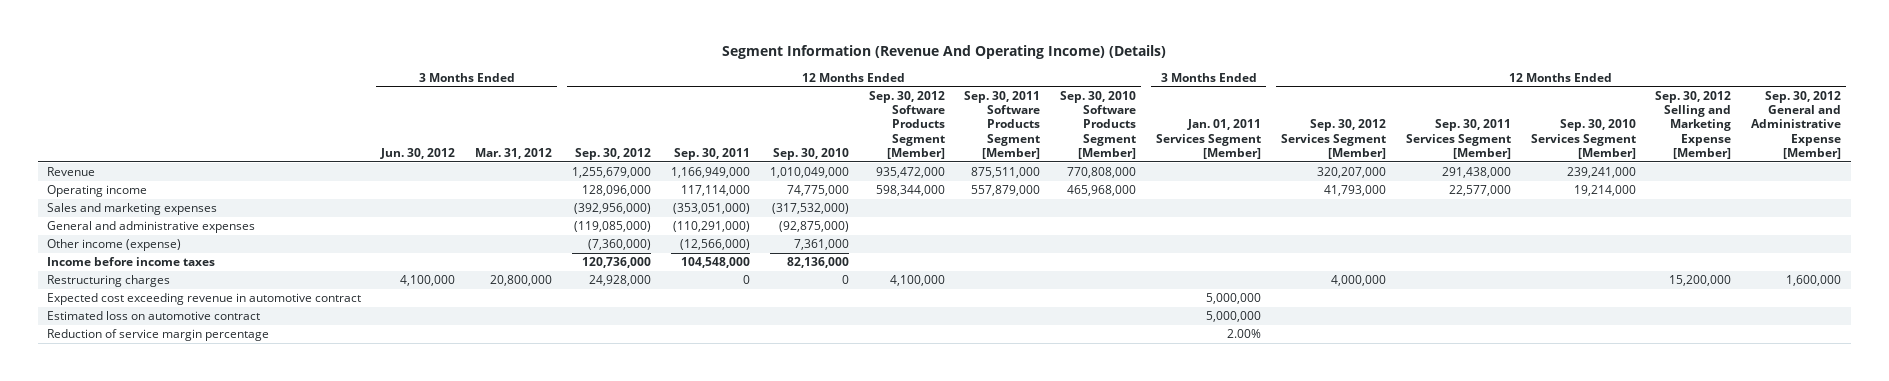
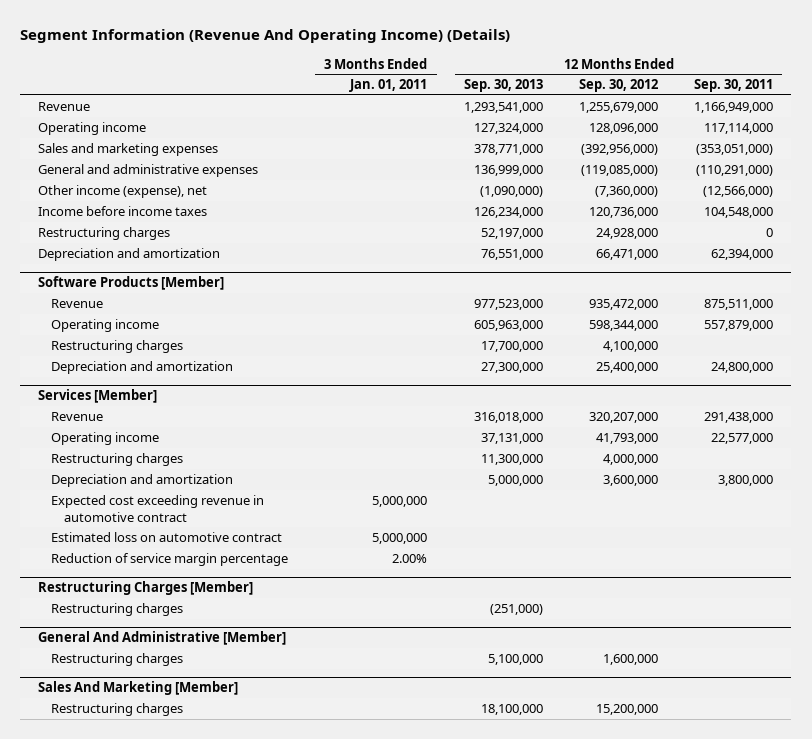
- | 3 Months Ended Jun. 30, 2012 | 3 Months Ended Mar. 31, 2012 | 12 Months Ended Sep. 30, 2012 | 12 Months Ended Sep. 30, 2011 | 12 Months Ended Sep. 30, 2010 | 12 Months Ended Sep. 30, 2012 Software Products Segment [Member] | 12 Months Ended Sep. 30, 2011 Software Products Segment [Member] | 12 Months Ended Sep. 30, 2010 Software Products Segment [Member] | 3 Months Ended Jan. 01, 2011 Services Segment [Member] | 12 Months Ended Sep. 30, 2012 Services Segment [Member] | 12 Months Ended Sep. 30, 2011 Services Segment [Member] | 12 Months Ended Sep. 30, 2010 Services Segment [Member] | 12 Months Ended Sep. 30, 2012 Selling and Marketing Expense [Member] | 12 Months Ended Sep. 30, 2012 General and Administrative Expense [Member]
+ | 3 Months Ended Jan. 01, 2011 | 12 Months Ended Sep. 30, 2013 | 12 Months Ended Sep. 30, 2012 | 12 Months Ended Sep. 30, 2011
- Other income (expense) | | | (7,360,000) | (12,566,000) | 7,361,000 | | | | | | | | |
+ Other income (expense), net | | (1,090,000) | (7,360,000) | (12,566,000)
+ Depreciation and amortization | | 76,551,000 | 66,471,000 | 62,394,000
+ Software Products [Member]
+ Revenue | | 977,523,000 | 935,472,000 | 875,511,000
+ Operating income | | 605,963,000 | 598,344,000 | 557,879,000
+ Restructuring charges | | 17,700,000 | 4,100,000 |
+ Depreciation and amortization | | 27,300,000 | 25,400,000 | 24,800,000
+ Services [Member]
+ Revenue | | 316,018,000 | 320,207,000 | 291,438,000
+ Operating income | | 37,131,000 | 41,793,000 | 22,577,000
+ Restructuring charges | | 11,300,000 | 4,000,000 |
+ Depreciation and amortization | | 5,000,000 | 3,600,000 | 3,800,000
+ Restructuring Charges [Member]
+ Restructuring charges | | (251,000) | |
+ General And Administrative [Member]
+ Restructuring charges | | 5,100,000 | 1,600,000 |
+ Sales And Marketing [Member]
+ Restructuring charges | | 18,100,000 | 15,200,000 |

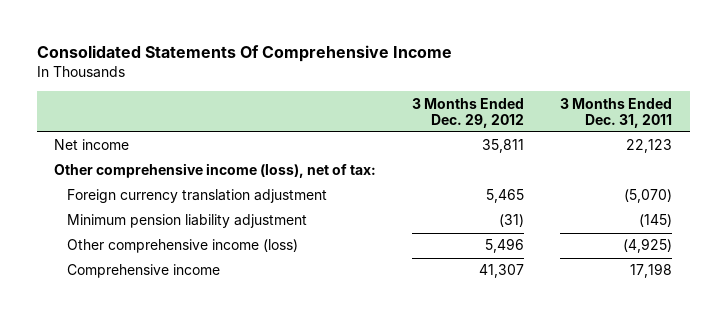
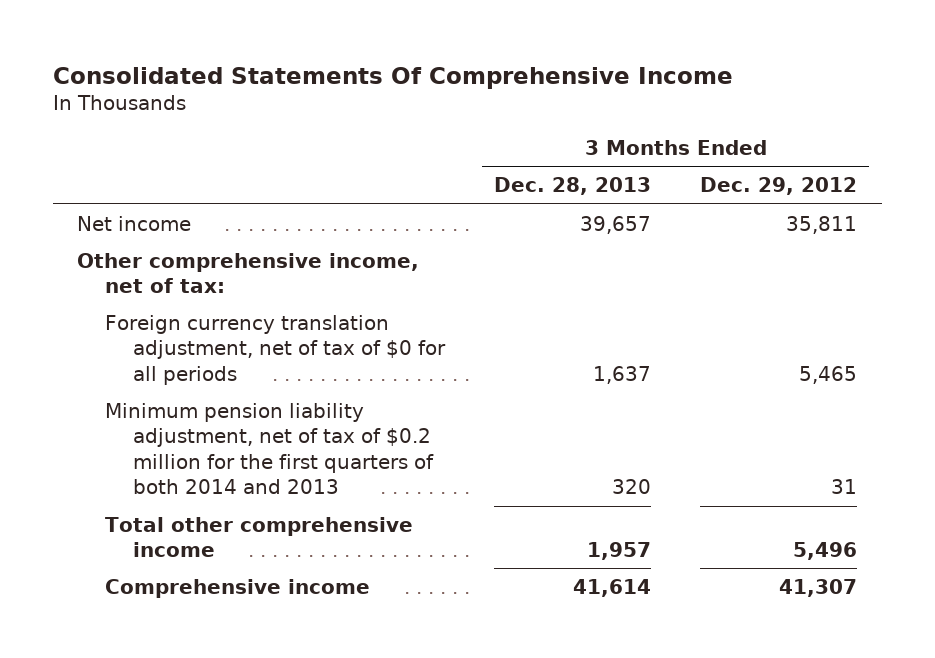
- | 3 Months Ended Dec. 29, 2012 | 3 Months Ended Dec. 31, 2011
+ | 3 Months Ended Dec. 28, 2013 | 3 Months Ended Dec. 29, 2012
- Other comprehensive income (loss), net of tax:
- Foreign currency translation adjustment | 5,465 | (5,070)
- Minimum pension liability adjustment | (31) | (145)
- Other comprehensive income (loss) | 5,496 | (4,925)
+ Other comprehensive income, net of tax:
+ Foreign currency translation adjustment, net of tax of $0 for all periods | 1,637 | 5,465
+ Minimum pension liability adjustment, net of tax of $0.2 million for the first quarters of both 2014 and 2013 | 320 | 31
+ Total other comprehensive income | 1,957 | 5,496

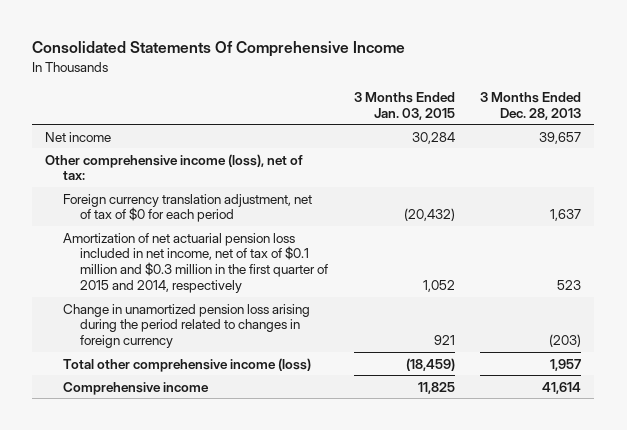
- | 3 Months Ended Dec. 28, 2013 | 3 Months Ended Dec. 29, 2012
+ | 3 Months Ended Jan. 03, 2015 | 3 Months Ended Dec. 28, 2013
- Other comprehensive income, net of tax:
- Foreign currency translation adjustment, net of tax of $0 for all periods | 1,637 | 5,465
- Minimum pension liability adjustment, net of tax of $0.2 million for the first quarters of both 2014 and 2013 | 320 | 31
- Total other comprehensive income | 1,957 | 5,496
+ Other comprehensive income (loss), net of tax:
+ Foreign currency translation adjustment, net of tax of $0 for each period | (20,432) | 1,637
+ Amortization of net actuarial pension loss included in net income, net of tax of $0.1 million and $0.3 million in the first quarter of 2015 and 2014, respectively | 1,052 | 523
+ Change in unamortized pension loss arising during the period related to changes in foreign currency | 921 | (203)
+ Total other comprehensive income (loss) | (18,459) | 1,957

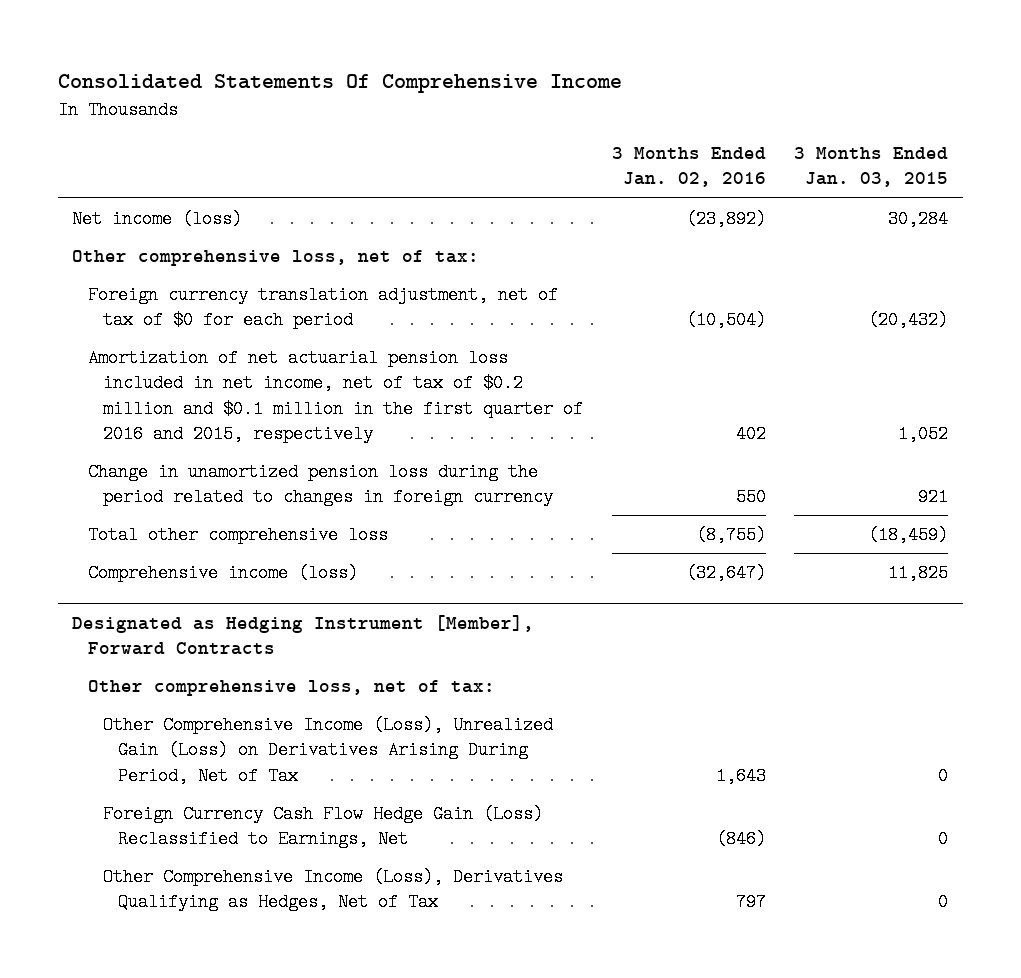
- | 3 Months Ended Jan. 03, 2015 | 3 Months Ended Dec. 28, 2013
+ | 3 Months Ended Jan. 02, 2016 | 3 Months Ended Jan. 03, 2015
- Net income | 30,284 | 39,657
- Other comprehensive income (loss), net of tax:
+ Net income (loss) | (23,892) | 30,284
+ Other comprehensive loss, net of tax:
- Amortization of net actuarial pension loss included in net income, net of tax of $0.1 million and $0.3 million in the first quarter of 2015 and 2014, respectively | 1,052 | 523
- Change in unamortized pension loss arising during the period related to changes in foreign currency | 921 | (203)
- Total other comprehensive income (loss) | (18,459) | 1,957
- Comprehensive income | 11,825 | 41,614
+ Amortization of net actuarial pension loss included in net income, net of tax of $0.2 million and $0.1 million in the first quarter of 2016 and 2015, respectively | 402 | 1,052
+ Change in unamortized pension loss during the period related to changes in foreign currency | 550 | 921
+ Total other comprehensive loss | (8,755) | (18,459)
+ Comprehensive income (loss) | (32,647) | 11,825
+ Designated as Hedging Instrument [Member], Forward Contracts
+ Other comprehensive loss, net of tax:
+ Other Comprehensive Income (Loss), Unrealized Gain (Loss) on Derivatives Arising During Period, Net of Tax | 1,643 | 0
+ Foreign Currency Cash Flow Hedge Gain (Loss) Reclassified to Earnings, Net | (846) | 0
+ Other Comprehensive Income (Loss), Derivatives Qualifying as Hedges, Net of Tax | 797 | 0

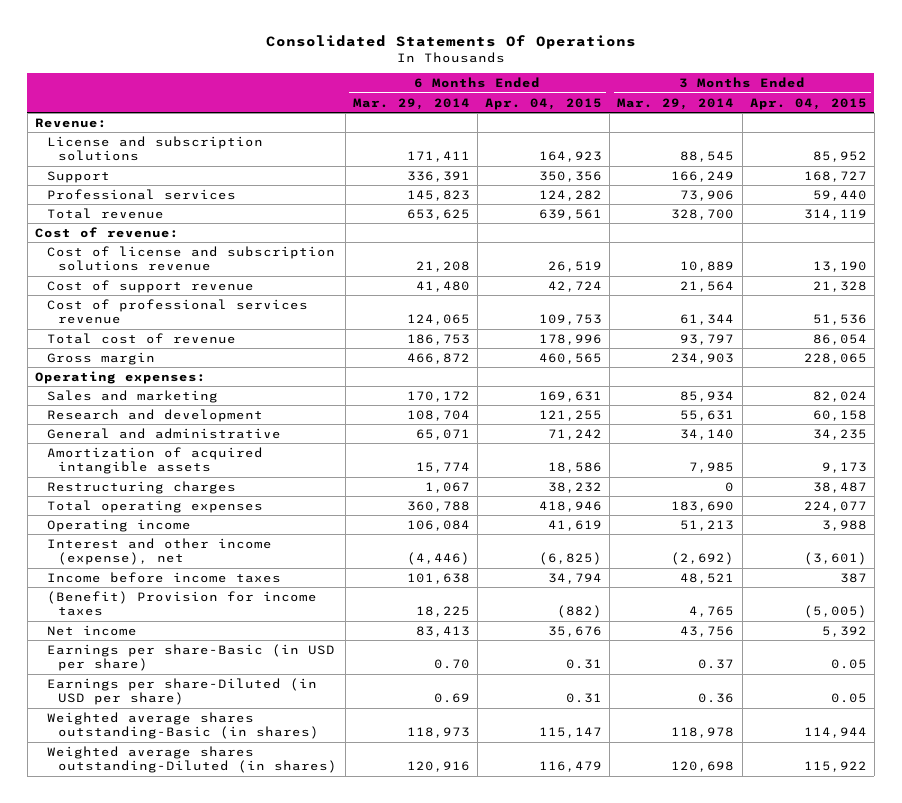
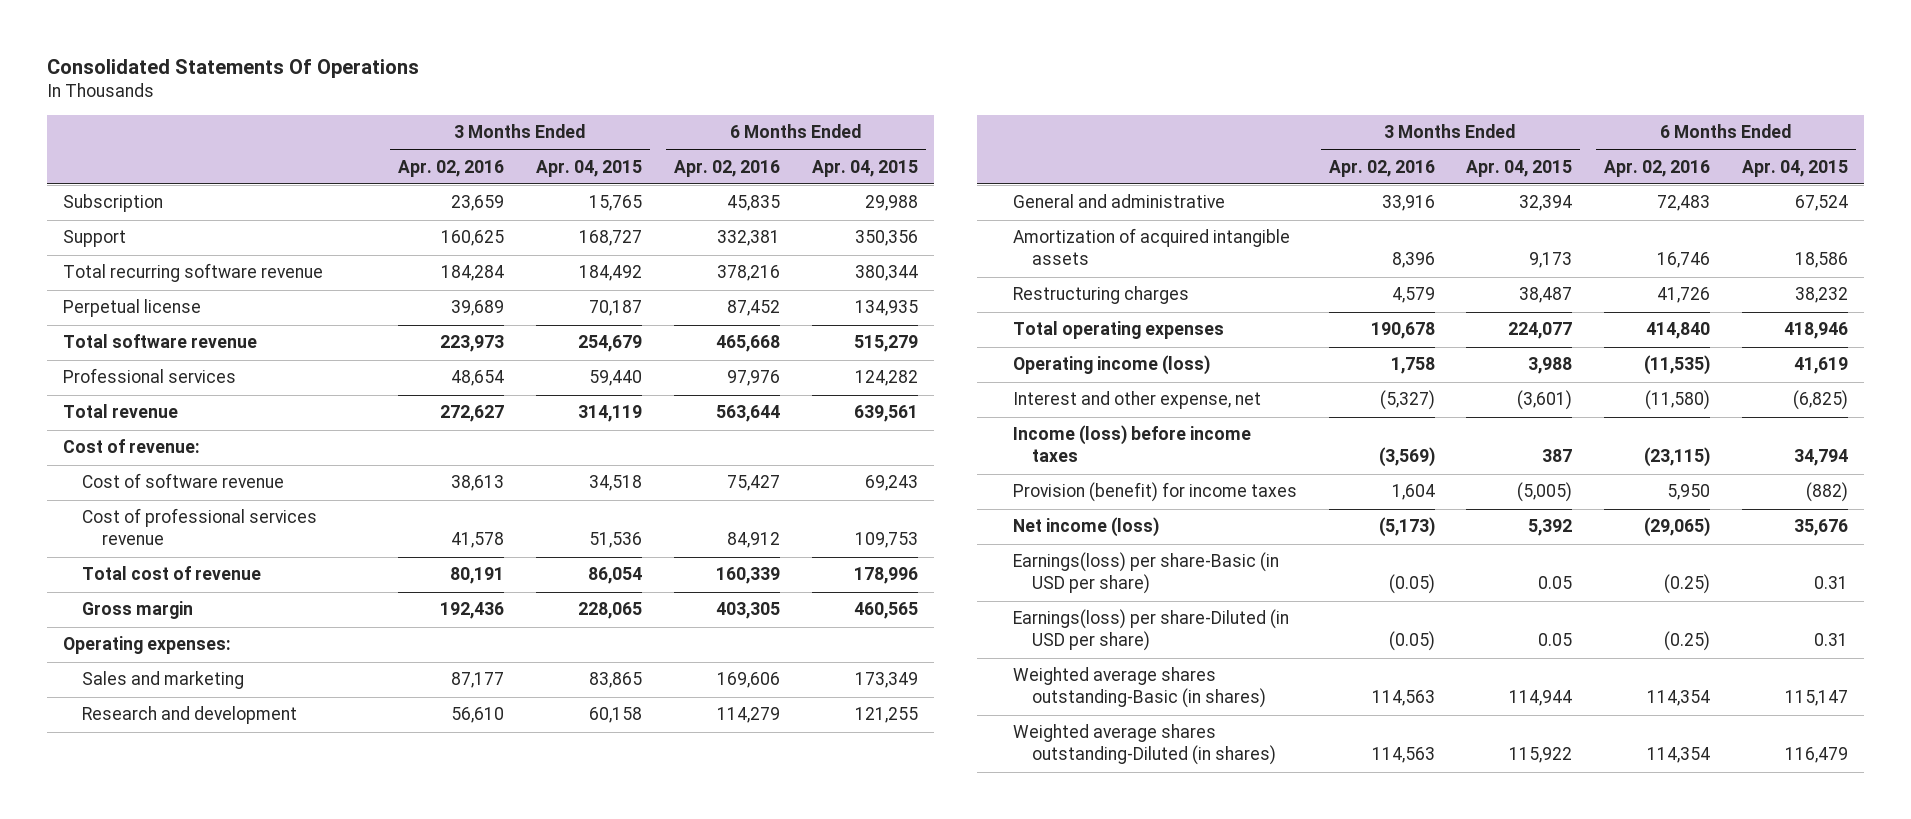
- | 6 Months Ended Mar. 29, 2014 | 6 Months Ended Apr. 04, 2015 | 3 Months Ended Mar. 29, 2014 | 3 Months Ended Apr. 04, 2015
+ | 3 Months Ended Apr. 02, 2016 | 3 Months Ended Apr. 04, 2015 | 6 Months Ended Apr. 02, 2016 | 6 Months Ended Apr. 04, 2015
- Revenue:
- License and subscription solutions | 171,411 | 164,923 | 88,545 | 85,952
+ Subscription | 23,659 | 15,765 | 45,835 | 29,988
+ Total recurring software revenue | 184,284 | 184,492 | 378,216 | 380,344
+ Perpetual license | 39,689 | 70,187 | 87,452 | 134,935
+ Total software revenue | 223,973 | 254,679 | 465,668 | 515,279
- Cost of license and subscription solutions revenue | 21,208 | 26,519 | 10,889 | 13,190
- Cost of support revenue | 41,480 | 42,724 | 21,564 | 21,328
+ Cost of software revenue | 38,613 | 34,518 | 75,427 | 69,243
- Sales and marketing | 170,172 | 169,631 | 85,934 | 82,024
+ Sales and marketing | 87,177 | 83,865 | 169,606 | 173,349
- General and administrative | 65,071 | 71,242 | 34,140 | 34,235
+ General and administrative | 33,916 | 32,394 | 72,483 | 67,524
- Operating income | 106,084 | 41,619 | 51,213 | 3,988
- Interest and other income (expense), net | (4,446) | (6,825) | (2,692) | (3,601)
- Income before income taxes | 101,638 | 34,794 | 48,521 | 387
- (Benefit) Provision for income taxes | 18,225 | (882) | 4,765 | (5,005)
- Net income | 83,413 | 35,676 | 43,756 | 5,392
- Earnings per share-Basic (in USD per share) | 0.70 | 0.31 | 0.37 | 0.05
- Earnings per share-Diluted (in USD per share) | 0.69 | 0.31 | 0.36 | 0.05
+ Operating income (loss) | 1,758 | 3,988 | (11,535) | 41,619
+ Interest and other expense, net | (5,327) | (3,601) | (11,580) | (6,825)
+ Income (loss) before income taxes | (3,569) | 387 | (23,115) | 34,794
+ Provision (benefit) for income taxes | 1,604 | (5,005) | 5,950 | (882)
+ Net income (loss) | (5,173) | 5,392 | (29,065) | 35,676
+ Earnings(loss) per share-Basic (in USD per share) | (0.05) | 0.05 | (0.25) | 0.31
+ Earnings(loss) per share-Diluted (in USD per share) | (0.05) | 0.05 | (0.25) | 0.31

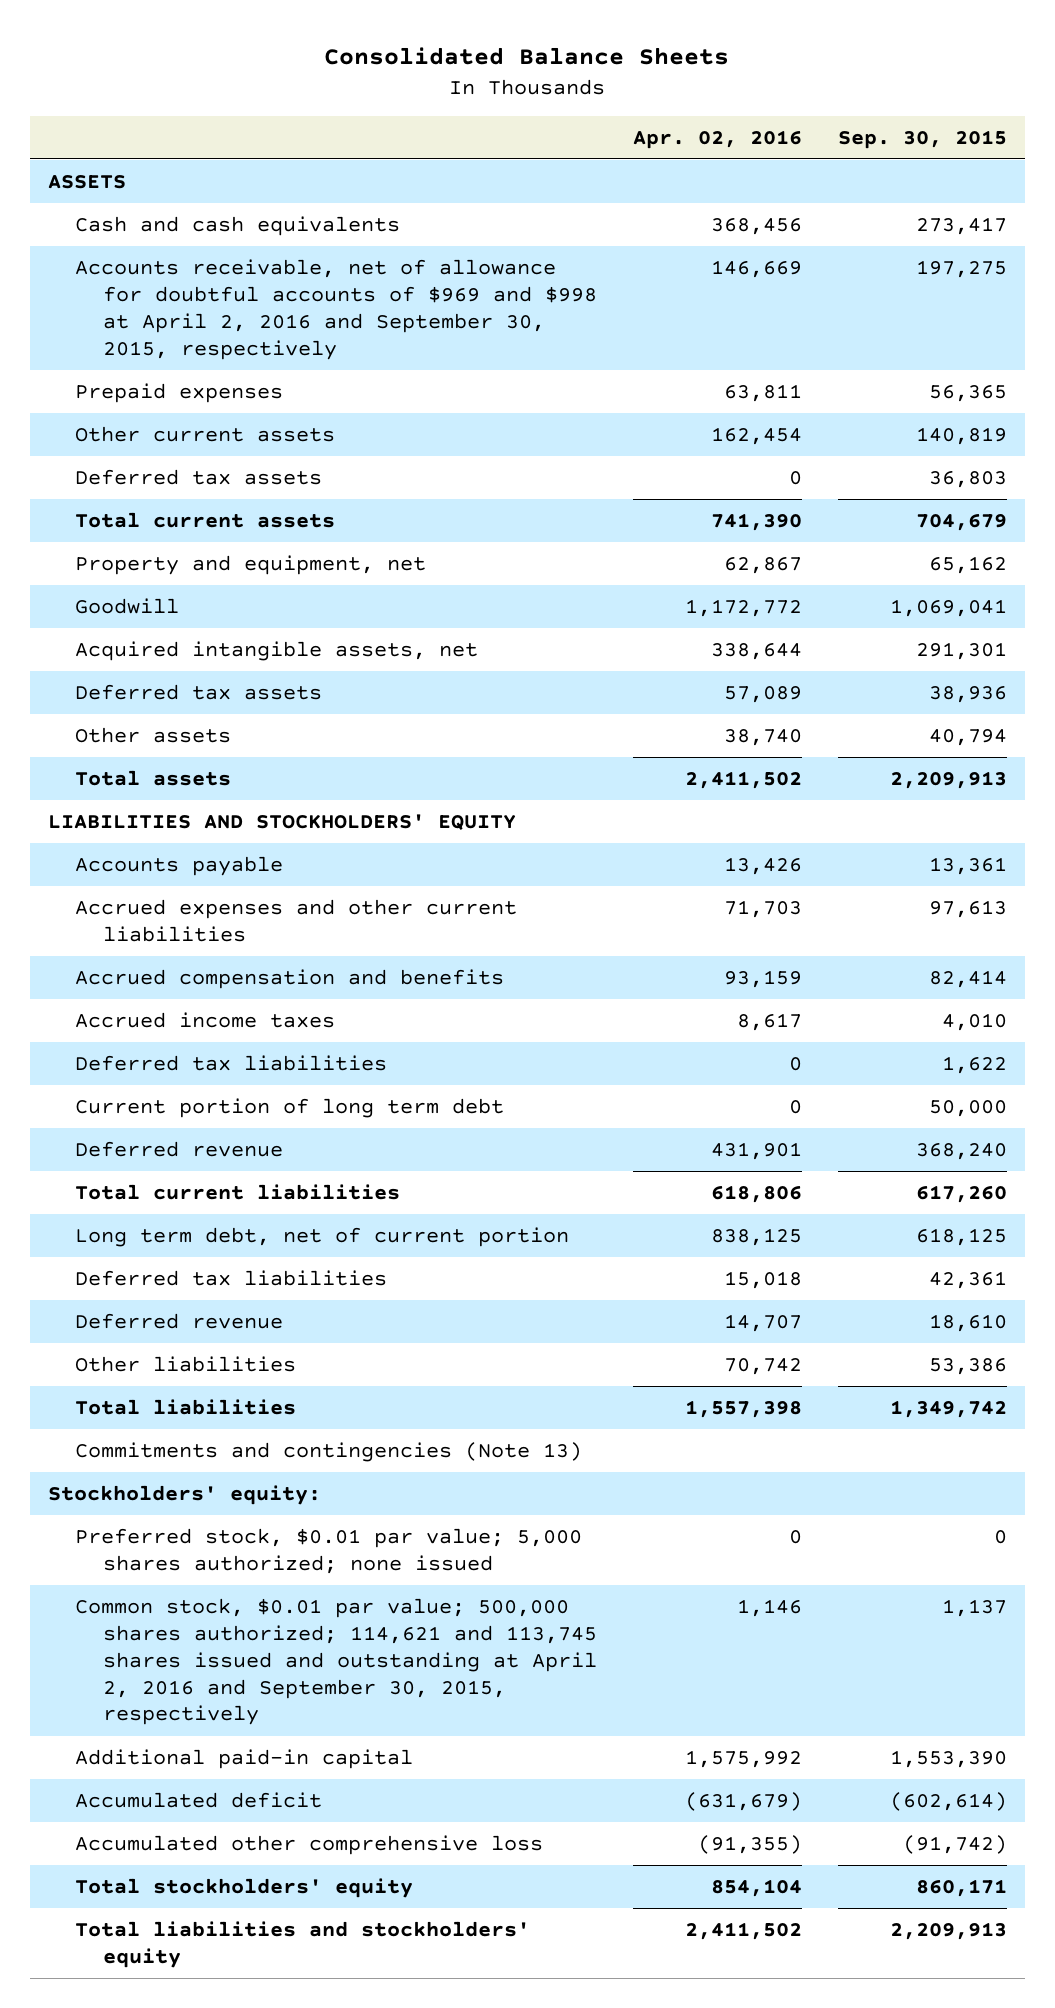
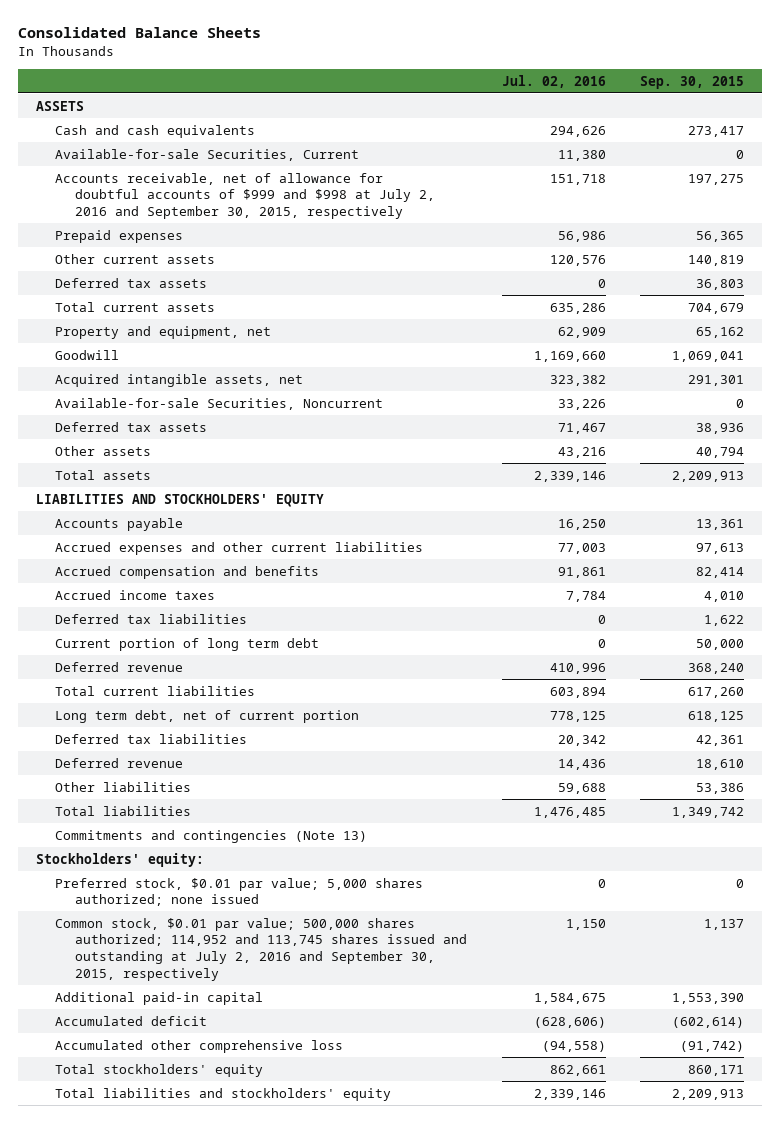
- | Apr. 02, 2016 | Sep. 30, 2015
+ | Jul. 02, 2016 | Sep. 30, 2015
- Accounts receivable, net of allowance for doubtful accounts of $969 and $998 at April 2, 2016 and September 30, 2015, respectively | 146,669 | 197,275
+ Available-for-sale Securities, Current | 11,380 | 0
+ Accounts receivable, net of allowance for doubtful accounts of $999 and $998 at July 2, 2016 and September 30, 2015, respectively | 151,718 | 197,275
+ Available-for-sale Securities, Noncurrent | 33,226 | 0
- Common stock, $0.01 par value; 500,000 shares authorized; 114,621 and 113,745 shares issued and outstanding at April 2, 2016 and September 30, 2015, respectively | 1,146 | 1,137
+ Common stock, $0.01 par value; 500,000 shares authorized; 114,952 and 113,745 shares issued and outstanding at July 2, 2016 and September 30, 2015, respectively | 1,150 | 1,137

